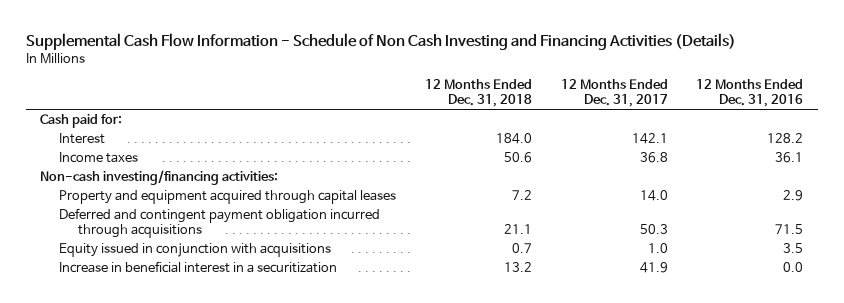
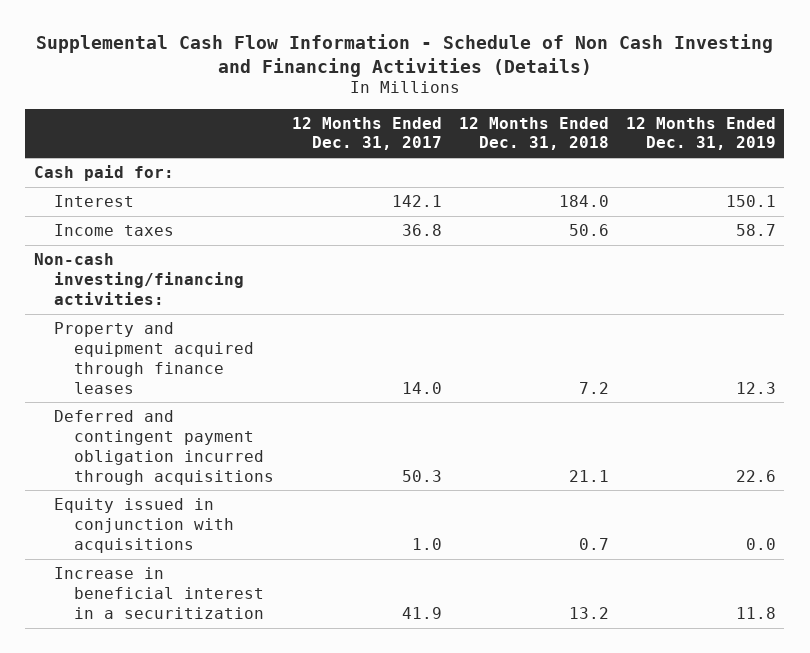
- | 12 Months Ended Dec. 31, 2018 | 12 Months Ended Dec. 31, 2017 | 12 Months Ended Dec. 31, 2016
+ | 12 Months Ended Dec. 31, 2017 | 12 Months Ended Dec. 31, 2018 | 12 Months Ended Dec. 31, 2019
- Property and equipment acquired through capital leases | 7.2 | 14.0 | 2.9
+ Property and equipment acquired through finance leases | 14.0 | 7.2 | 12.3

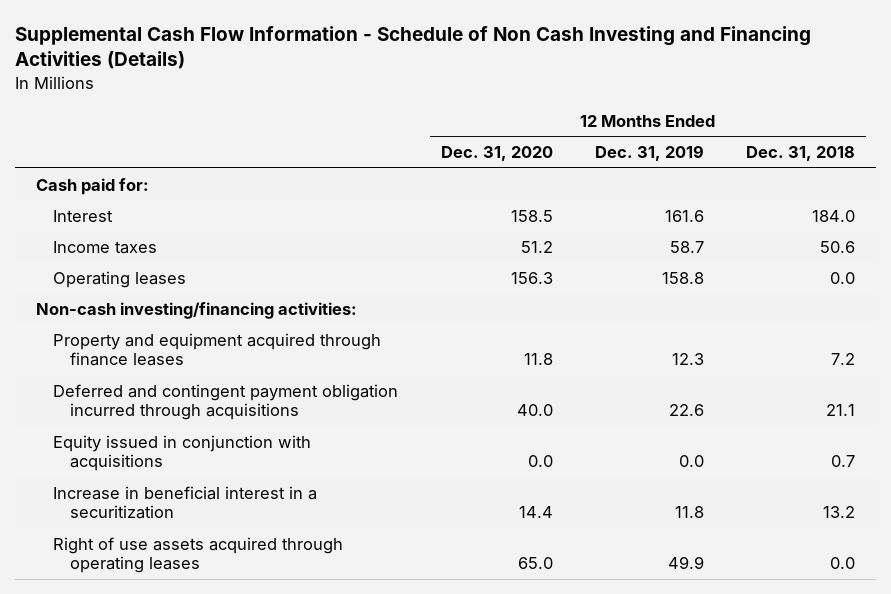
- | 12 Months Ended Dec. 31, 2017 | 12 Months Ended Dec. 31, 2018 | 12 Months Ended Dec. 31, 2019
+ | 12 Months Ended Dec. 31, 2020 | 12 Months Ended Dec. 31, 2019 | 12 Months Ended Dec. 31, 2018
- Interest | 142.1 | 184.0 | 150.1
+ Interest | 158.5 | 161.6 | 184.0
+ Operating leases | 156.3 | 158.8 | 0.0
+ Right of use assets acquired through operating leases | 65.0 | 49.9 | 0.0

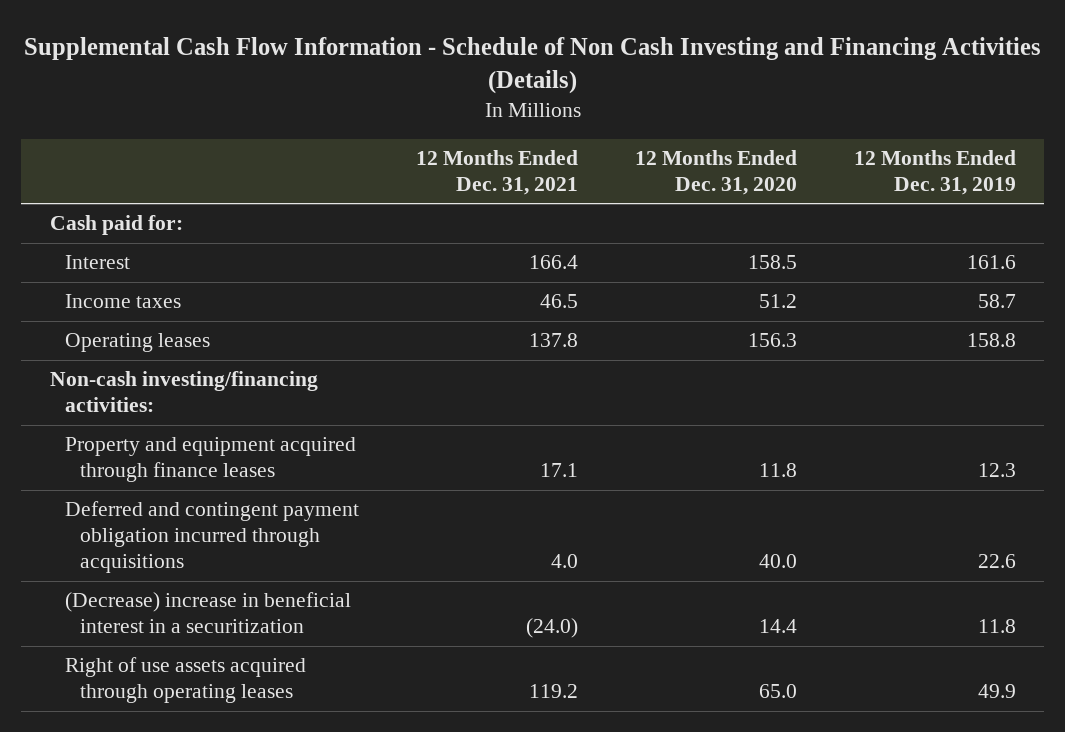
- | 12 Months Ended Dec. 31, 2020 | 12 Months Ended Dec. 31, 2019 | 12 Months Ended Dec. 31, 2018
+ | 12 Months Ended Dec. 31, 2021 | 12 Months Ended Dec. 31, 2020 | 12 Months Ended Dec. 31, 2019
- Equity issued in conjunction with acquisitions | 0.0 | 0.0 | 0.7
- Increase in beneficial interest in a securitization | 14.4 | 11.8 | 13.2
+ (Decrease) increase in beneficial interest in a securitization | (24.0) | 14.4 | 11.8

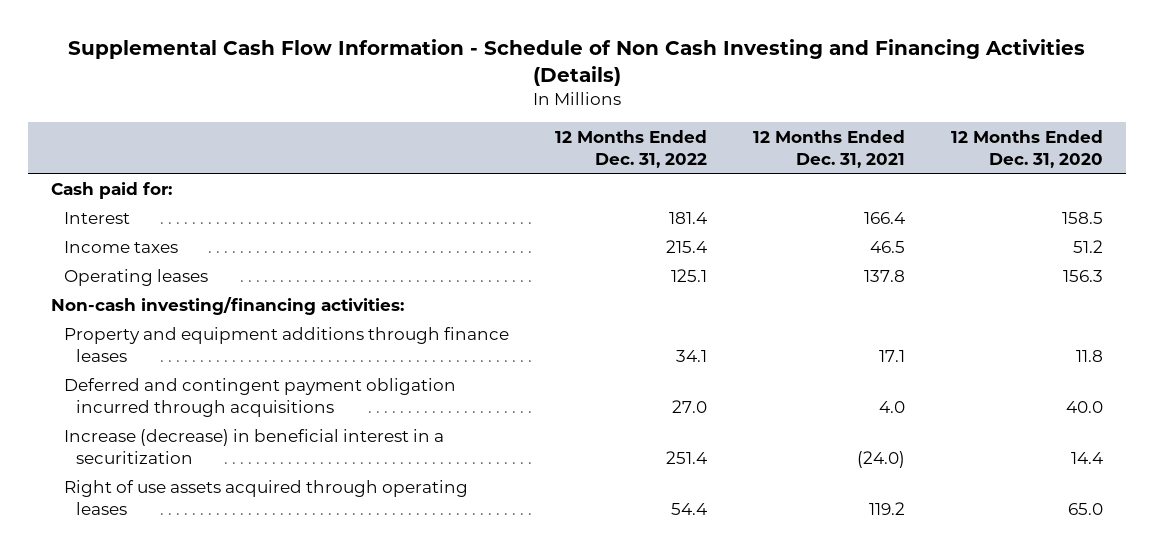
- | 12 Months Ended Dec. 31, 2021 | 12 Months Ended Dec. 31, 2020 | 12 Months Ended Dec. 31, 2019
+ | 12 Months Ended Dec. 31, 2022 | 12 Months Ended Dec. 31, 2021 | 12 Months Ended Dec. 31, 2020
- Property and equipment acquired through finance leases | 17.1 | 11.8 | 12.3
+ Property and equipment additions through finance leases | 34.1 | 17.1 | 11.8
- (Decrease) increase in beneficial interest in a securitization | (24.0) | 14.4 | 11.8
+ Increase (decrease) in beneficial interest in a securitization | 251.4 | (24.0) | 14.4

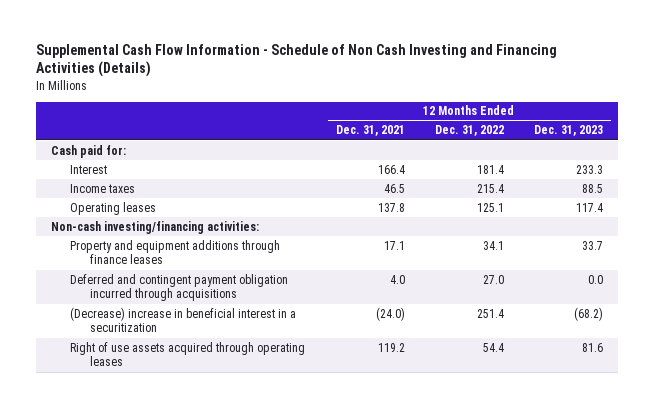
- | 12 Months Ended Dec. 31, 2022 | 12 Months Ended Dec. 31, 2021 | 12 Months Ended Dec. 31, 2020
+ | 12 Months Ended Dec. 31, 2021 | 12 Months Ended Dec. 31, 2022 | 12 Months Ended Dec. 31, 2023
- Increase (decrease) in beneficial interest in a securitization | 251.4 | (24.0) | 14.4
+ (Decrease) increase in beneficial interest in a securitization | (24.0) | 251.4 | (68.2)

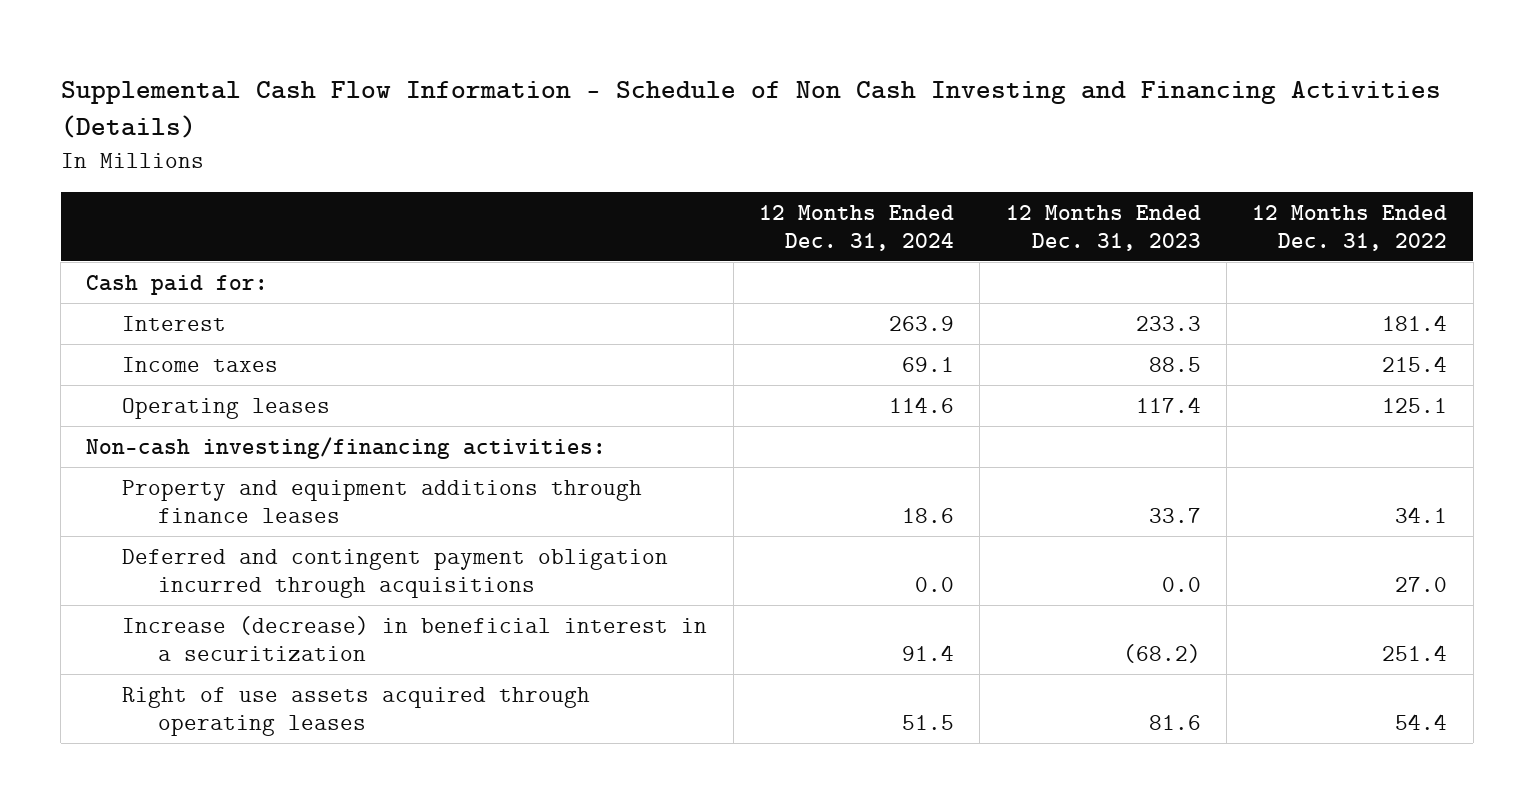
- | 12 Months Ended Dec. 31, 2021 | 12 Months Ended Dec. 31, 2022 | 12 Months Ended Dec. 31, 2023
+ | 12 Months Ended Dec. 31, 2024 | 12 Months Ended Dec. 31, 2023 | 12 Months Ended Dec. 31, 2022
- (Decrease) increase in beneficial interest in a securitization | (24.0) | 251.4 | (68.2)
+ Increase (decrease) in beneficial interest in a securitization | 91.4 | (68.2) | 251.4

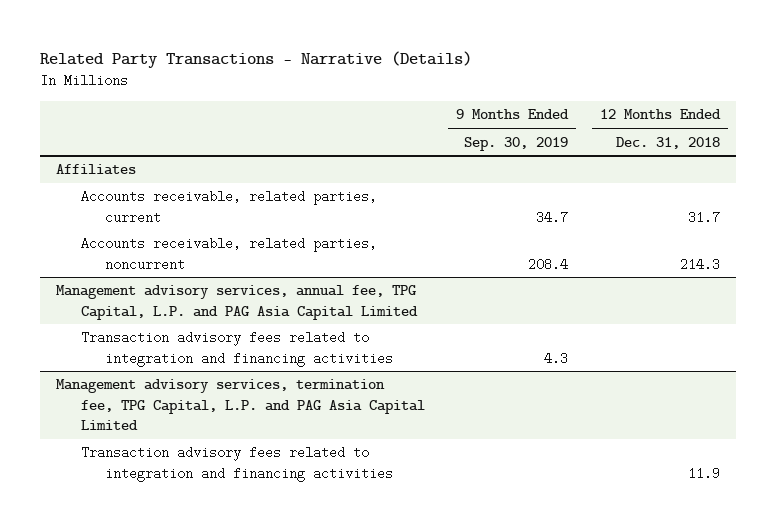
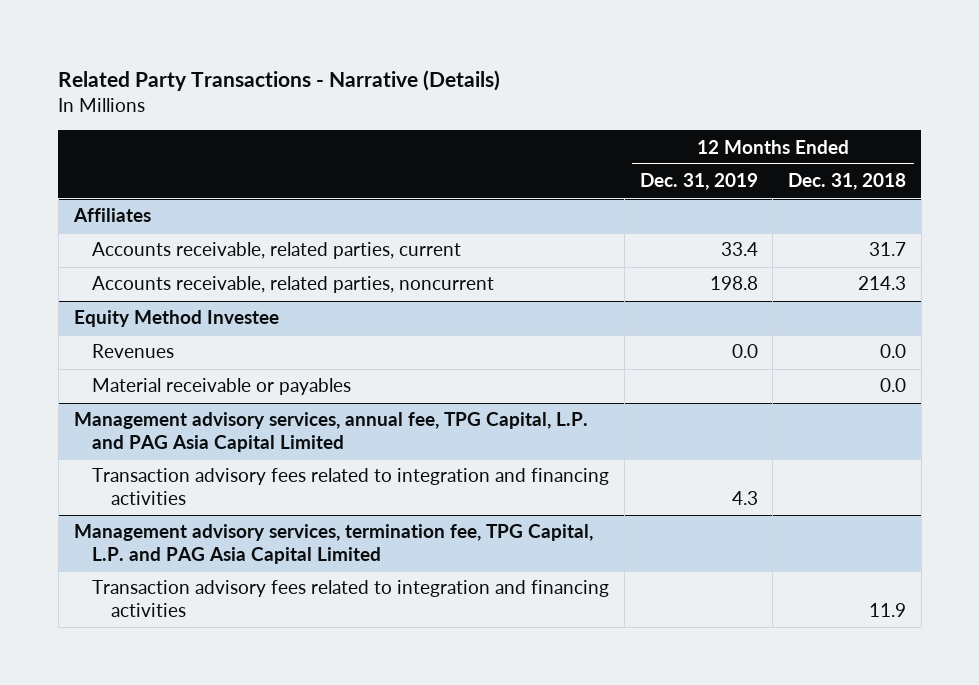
- | 9 Months Ended Sep. 30, 2019 | 12 Months Ended Dec. 31, 2018
+ | 12 Months Ended Dec. 31, 2019 | 12 Months Ended Dec. 31, 2018
+ Equity Method Investee
+ Revenues | 0.0 | 0.0
+ Material receivable or payables | | 0.0

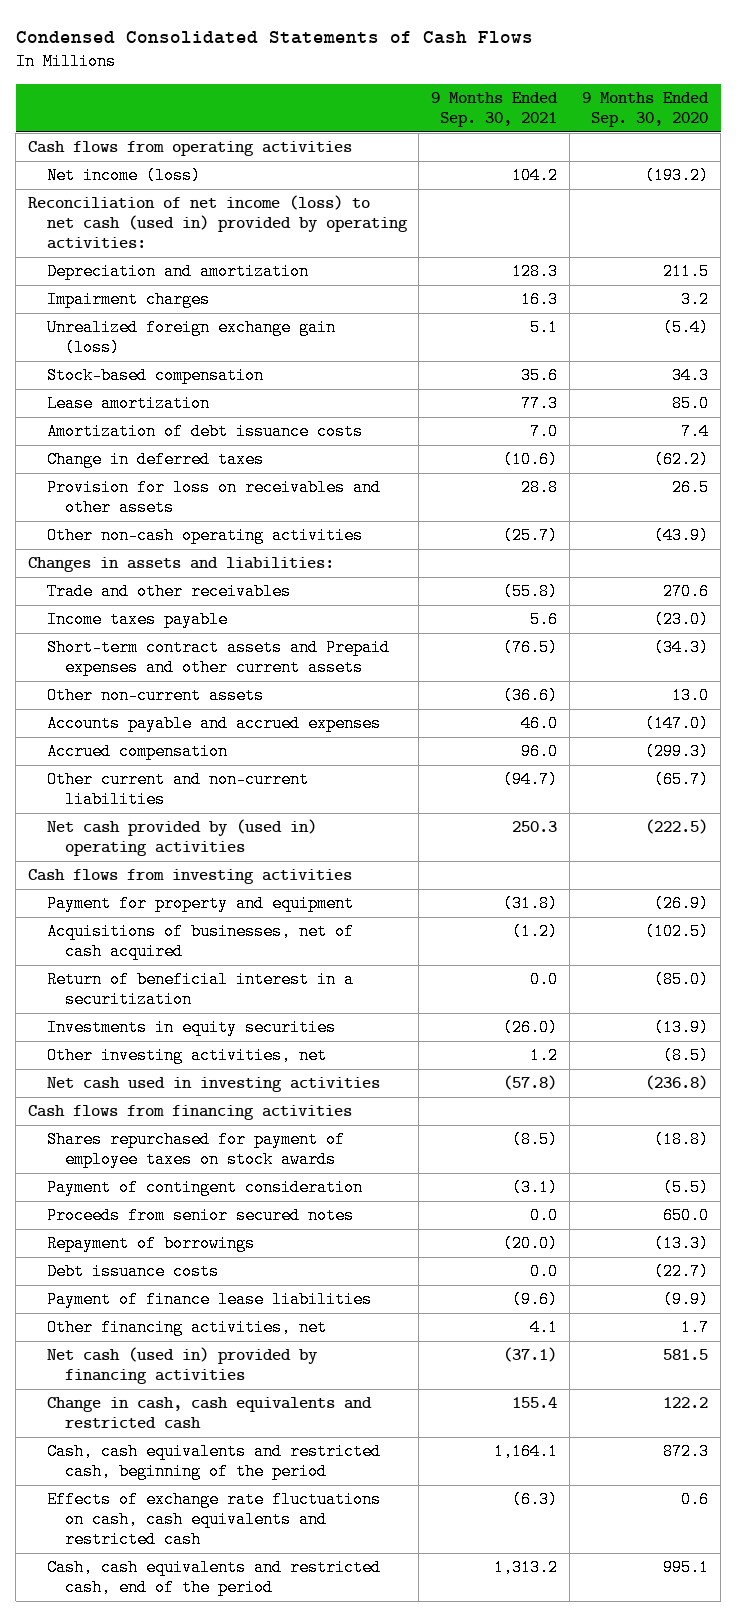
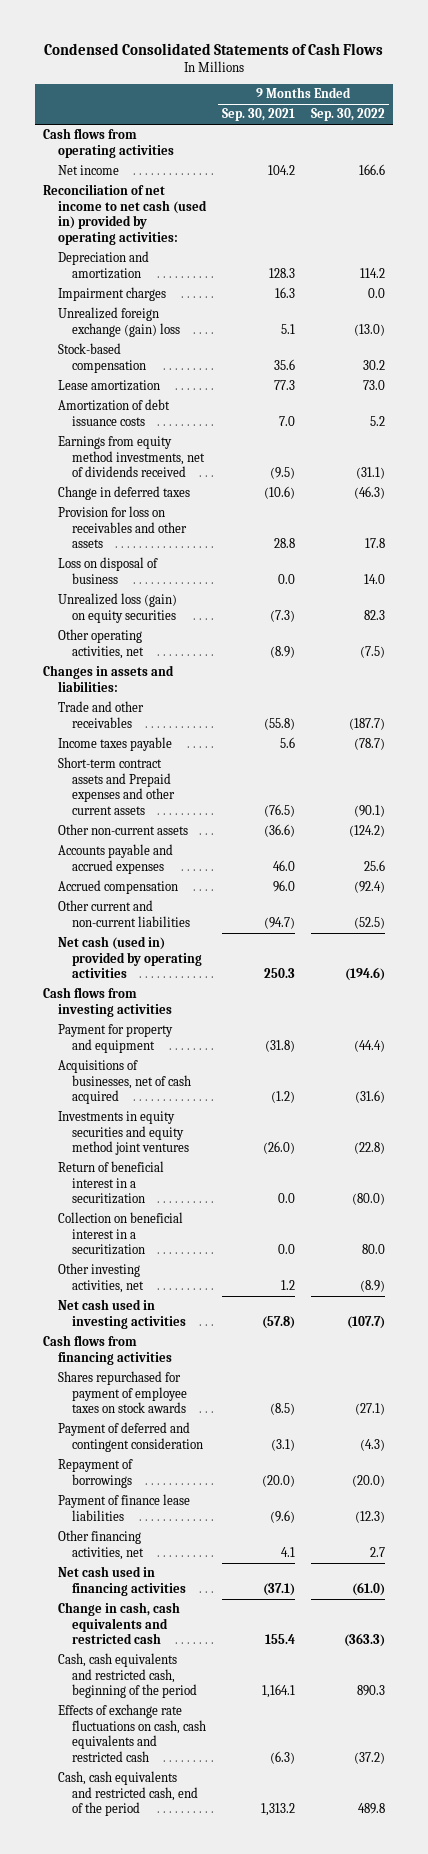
- | 9 Months Ended Sep. 30, 2021 | 9 Months Ended Sep. 30, 2020
+ | 9 Months Ended Sep. 30, 2021 | 9 Months Ended Sep. 30, 2022
- Net income (loss) | 104.2 | (193.2)
- Reconciliation of net income (loss) to net cash (used in) provided by operating activities:
+ Net income | 104.2 | 166.6
+ Reconciliation of net income to net cash (used in) provided by operating activities:
- Unrealized foreign exchange gain (loss) | 5.1 | (5.4)
+ Unrealized foreign exchange (gain) loss | 5.1 | (13.0)
+ Earnings from equity method investments, net of dividends received | (9.5) | (31.1)
- Other non-cash operating activities | (25.7) | (43.9)
+ Loss on disposal of business | 0.0 | 14.0
+ Unrealized loss (gain) on equity securities | (7.3) | 82.3
+ Other operating activities, net | (8.9) | (7.5)
- Net cash provided by (used in) operating activities | 250.3 | (222.5)
+ Net cash (used in) provided by operating activities | 250.3 | (194.6)
+ Investments in equity securities and equity method joint ventures | (26.0) | (22.8)
- Investments in equity securities | (26.0) | (13.9)
+ Collection on beneficial interest in a securitization | 0.0 | 80.0
- Payment of contingent consideration | (3.1) | (5.5)
- Proceeds from senior secured notes | 0.0 | 650.0
+ Payment of deferred and contingent consideration | (3.1) | (4.3)
- Debt issuance costs | 0.0 | (22.7)
- Net cash (used in) provided by financing activities | (37.1) | 581.5
+ Net cash used in financing activities | (37.1) | (61.0)

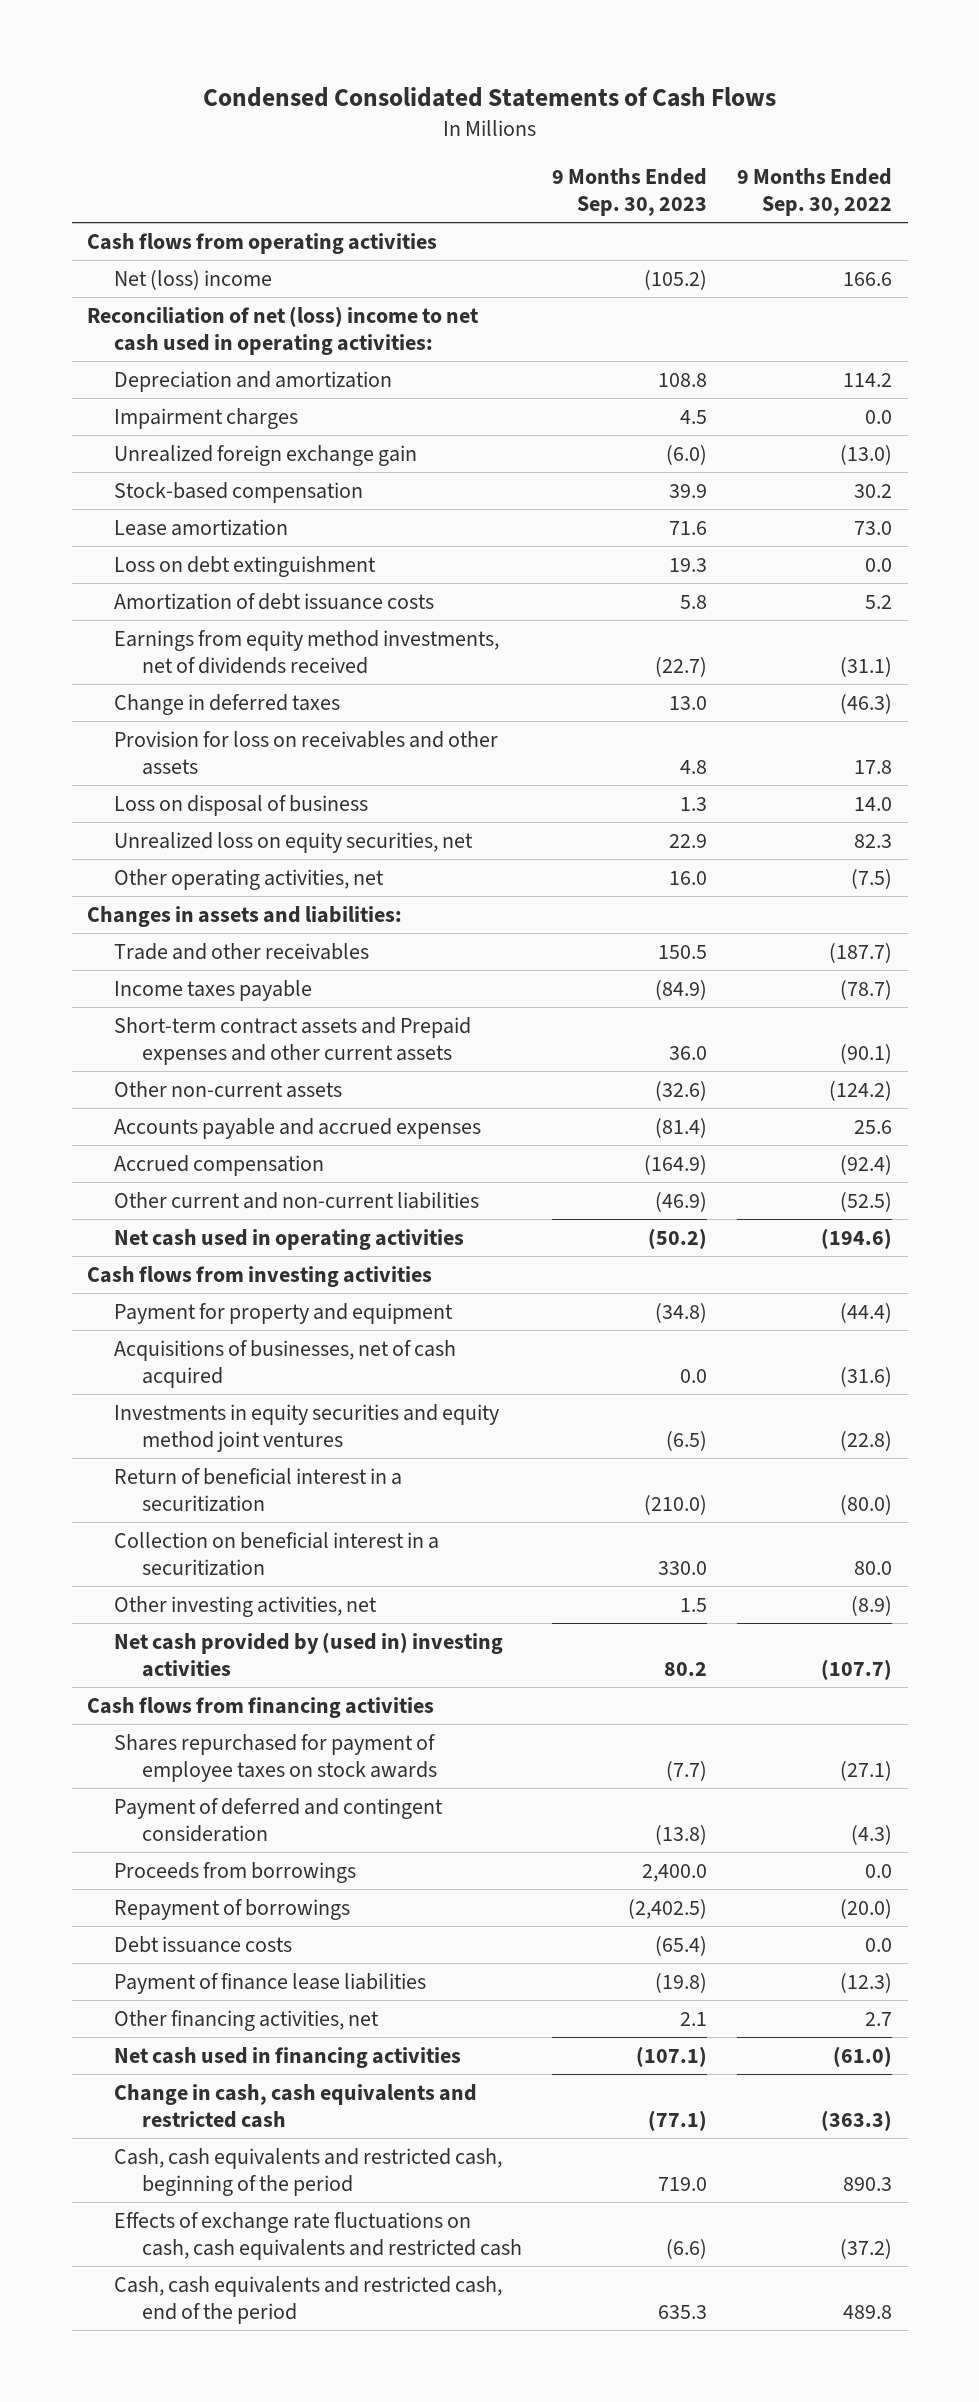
- | 9 Months Ended Sep. 30, 2021 | 9 Months Ended Sep. 30, 2022
+ | 9 Months Ended Sep. 30, 2023 | 9 Months Ended Sep. 30, 2022
- Net income | 104.2 | 166.6
- Reconciliation of net income to net cash (used in) provided by operating activities:
+ Net (loss) income | (105.2) | 166.6
+ Reconciliation of net (loss) income to net cash used in operating activities:
- Unrealized foreign exchange (gain) loss | 5.1 | (13.0)
+ Unrealized foreign exchange gain | (6.0) | (13.0)
+ Loss on debt extinguishment | 19.3 | 0.0
- Unrealized loss (gain) on equity securities | (7.3) | 82.3
+ Unrealized loss on equity securities, net | 22.9 | 82.3
- Net cash (used in) provided by operating activities | 250.3 | (194.6)
+ Net cash used in operating activities | (50.2) | (194.6)
- Net cash used in investing activities | (57.8) | (107.7)
+ Net cash provided by (used in) investing activities | 80.2 | (107.7)
+ Proceeds from borrowings | 2,400.0 | 0.0
+ Debt issuance costs | (65.4) | 0.0

